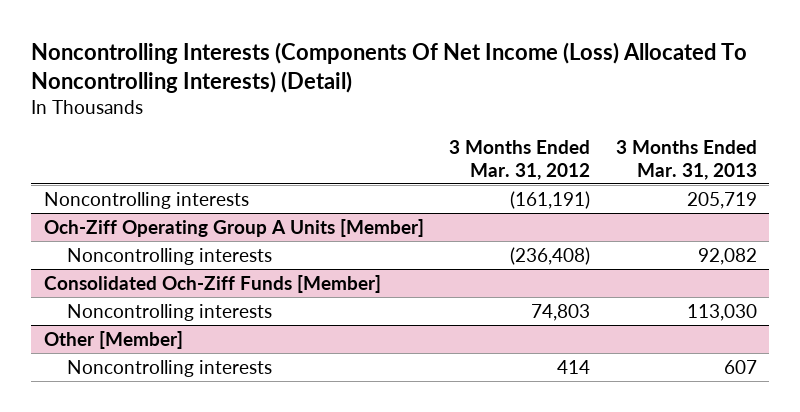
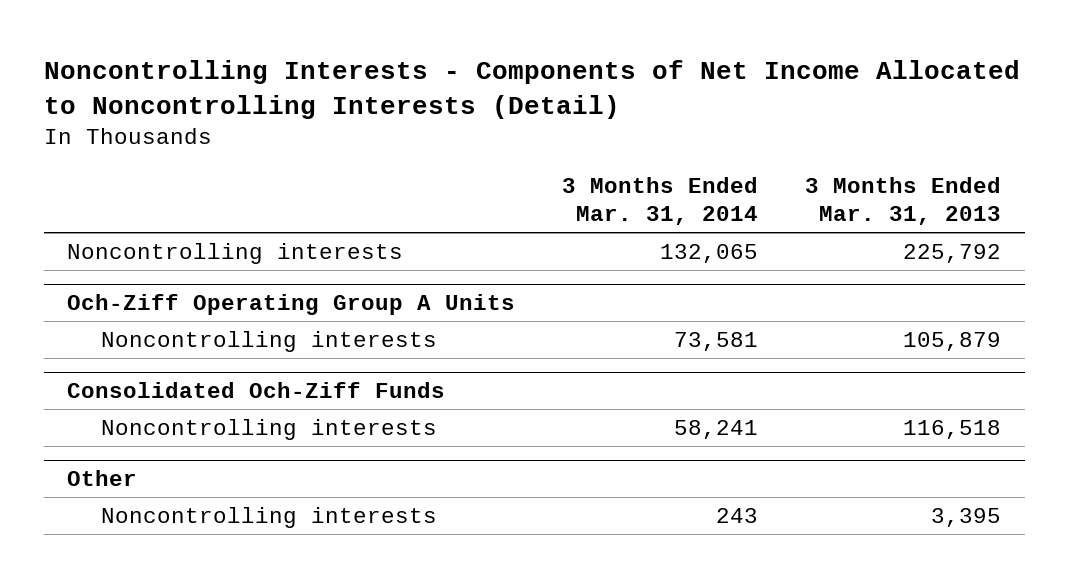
- Noncontrolling Interests (Components Of Net Income (Loss) Allocated To Noncontrolling Interests) (Detail)
+ Noncontrolling Interests - Components of Net Income Allocated to Noncontrolling Interests (Detail)
- | 3 Months Ended Mar. 31, 2012 | 3 Months Ended Mar. 31, 2013
+ | 3 Months Ended Mar. 31, 2014 | 3 Months Ended Mar. 31, 2013
- Noncontrolling interests | (161,191) | 205,719
- Och-Ziff Operating Group A Units [Member]
- Noncontrolling interests | (236,408) | 92,082
- Consolidated Och-Ziff Funds [Member]
- Noncontrolling interests | 74,803 | 113,030
- Other [Member]
- Noncontrolling interests | 414 | 607
+ Noncontrolling interests | 132,065 | 225,792
+ Och-Ziff Operating Group A Units
+ Noncontrolling interests | 73,581 | 105,879
+ Consolidated Och-Ziff Funds
+ Noncontrolling interests | 58,241 | 116,518
+ Other
+ Noncontrolling interests | 243 | 3,395

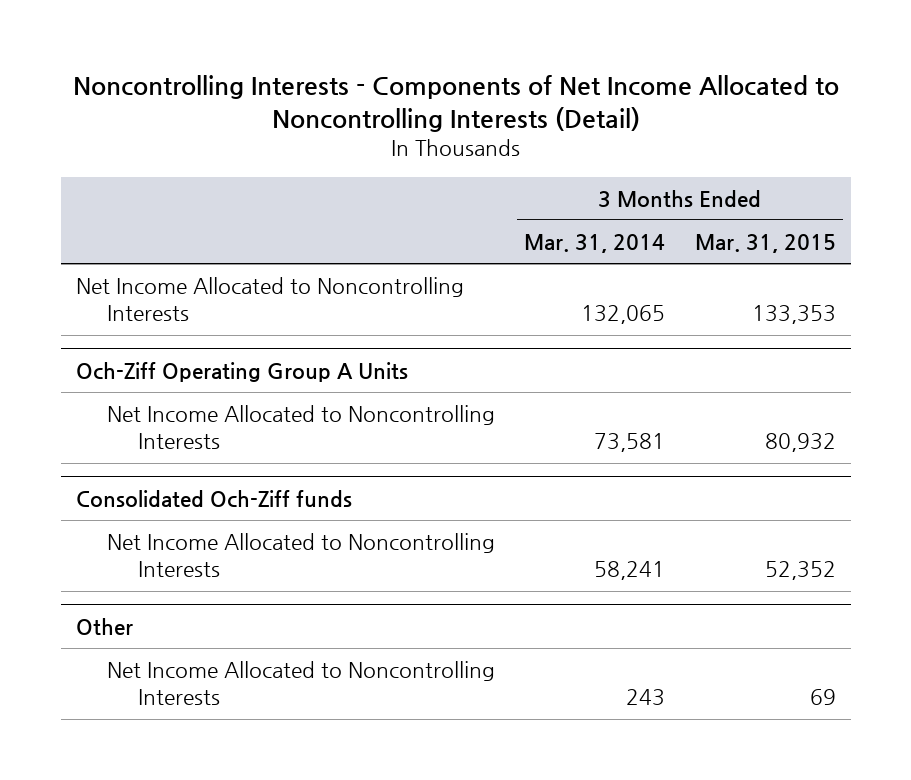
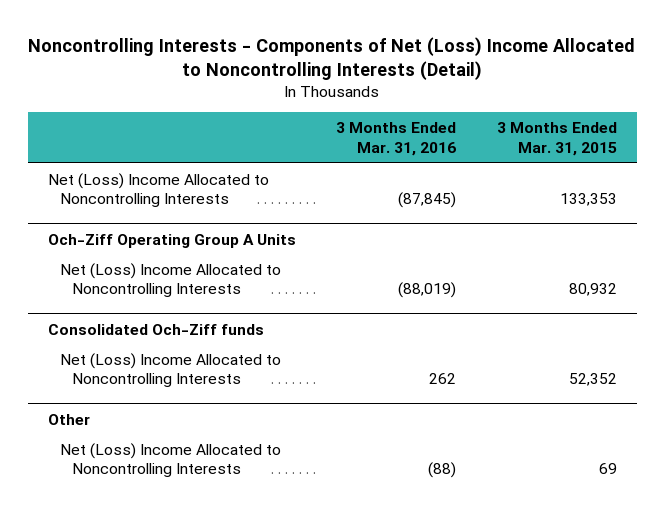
- Noncontrolling Interests - Components of Net Income Allocated to Noncontrolling Interests (Detail)
+ Noncontrolling Interests - Components of Net (Loss) Income Allocated to Noncontrolling Interests (Detail)
- | 3 Months Ended Mar. 31, 2014 | 3 Months Ended Mar. 31, 2015
+ | 3 Months Ended Mar. 31, 2016 | 3 Months Ended Mar. 31, 2015
- Net Income Allocated to Noncontrolling Interests | 132,065 | 133,353
+ Net (Loss) Income Allocated to Noncontrolling Interests | (87,845) | 133,353
@ Och-Ziff Operating Group A Units
- Net Income Allocated to Noncontrolling Interests | 73,581 | 80,932
+ Net (Loss) Income Allocated to Noncontrolling Interests | (88,019) | 80,932
@ Consolidated Och-Ziff funds
- Net Income Allocated to Noncontrolling Interests | 58,241 | 52,352
+ Net (Loss) Income Allocated to Noncontrolling Interests | 262 | 52,352
@ Other
- Net Income Allocated to Noncontrolling Interests | 243 | 69
+ Net (Loss) Income Allocated to Noncontrolling Interests | (88) | 69

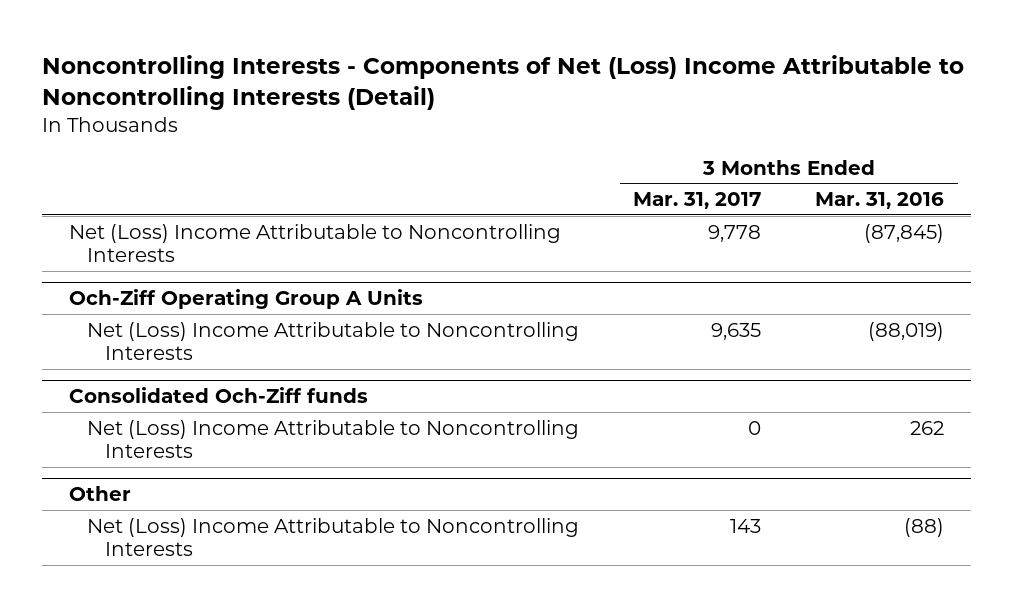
- Noncontrolling Interests - Components of Net (Loss) Income Allocated to Noncontrolling Interests (Detail)
+ Noncontrolling Interests - Components of Net (Loss) Income Attributable to Noncontrolling Interests (Detail)
- | 3 Months Ended Mar. 31, 2016 | 3 Months Ended Mar. 31, 2015
+ | 3 Months Ended Mar. 31, 2017 | 3 Months Ended Mar. 31, 2016
- Net (Loss) Income Allocated to Noncontrolling Interests | (87,845) | 133,353
+ Net (Loss) Income Attributable to Noncontrolling Interests | 9,778 | (87,845)
@ Och-Ziff Operating Group A Units
- Net (Loss) Income Allocated to Noncontrolling Interests | (88,019) | 80,932
+ Net (Loss) Income Attributable to Noncontrolling Interests | 9,635 | (88,019)
@ Consolidated Och-Ziff funds
- Net (Loss) Income Allocated to Noncontrolling Interests | 262 | 52,352
+ Net (Loss) Income Attributable to Noncontrolling Interests | 0 | 262
@ Other
- Net (Loss) Income Allocated to Noncontrolling Interests | (88) | 69
+ Net (Loss) Income Attributable to Noncontrolling Interests | 143 | (88)

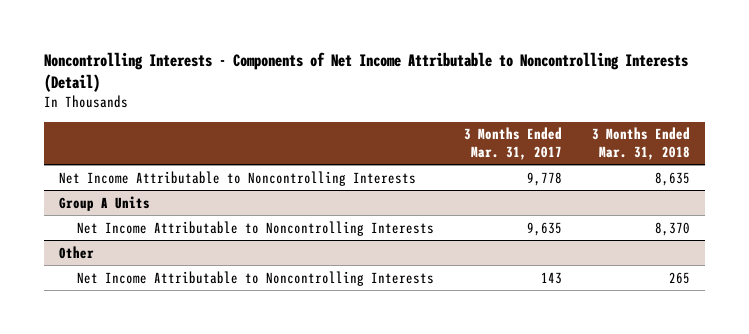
- Noncontrolling Interests - Components of Net (Loss) Income Attributable to Noncontrolling Interests (Detail)
+ Noncontrolling Interests - Components of Net Income Attributable to Noncontrolling Interests (Detail)
- | 3 Months Ended Mar. 31, 2017 | 3 Months Ended Mar. 31, 2016
+ | 3 Months Ended Mar. 31, 2017 | 3 Months Ended Mar. 31, 2018
- Net (Loss) Income Attributable to Noncontrolling Interests | 9,778 | (87,845)
- Och-Ziff Operating Group A Units
- Net (Loss) Income Attributable to Noncontrolling Interests | 9,635 | (88,019)
- Consolidated Och-Ziff funds
- Net (Loss) Income Attributable to Noncontrolling Interests | 0 | 262
+ Net Income Attributable to Noncontrolling Interests | 9,778 | 8,635
+ Group A Units
+ Net Income Attributable to Noncontrolling Interests | 9,635 | 8,370
@ Other
- Net (Loss) Income Attributable to Noncontrolling Interests | 143 | (88)
+ Net Income Attributable to Noncontrolling Interests | 143 | 265

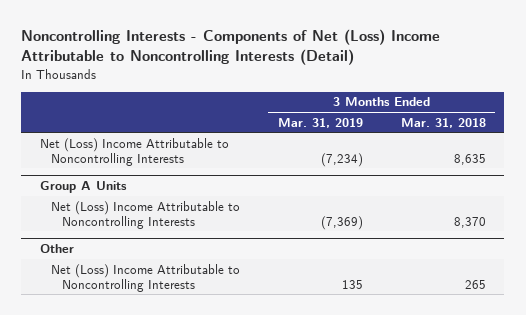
- Noncontrolling Interests - Components of Net Income Attributable to Noncontrolling Interests (Detail)
+ Noncontrolling Interests - Components of Net (Loss) Income Attributable to Noncontrolling Interests (Detail)
- | 3 Months Ended Mar. 31, 2017 | 3 Months Ended Mar. 31, 2018
+ | 3 Months Ended Mar. 31, 2019 | 3 Months Ended Mar. 31, 2018
- Net Income Attributable to Noncontrolling Interests | 9,778 | 8,635
+ Net (Loss) Income Attributable to Noncontrolling Interests | (7,234) | 8,635
@ Group A Units
- Net Income Attributable to Noncontrolling Interests | 9,635 | 8,370
+ Net (Loss) Income Attributable to Noncontrolling Interests | (7,369) | 8,370
@ Other
- Net Income Attributable to Noncontrolling Interests | 143 | 265
+ Net (Loss) Income Attributable to Noncontrolling Interests | 135 | 265

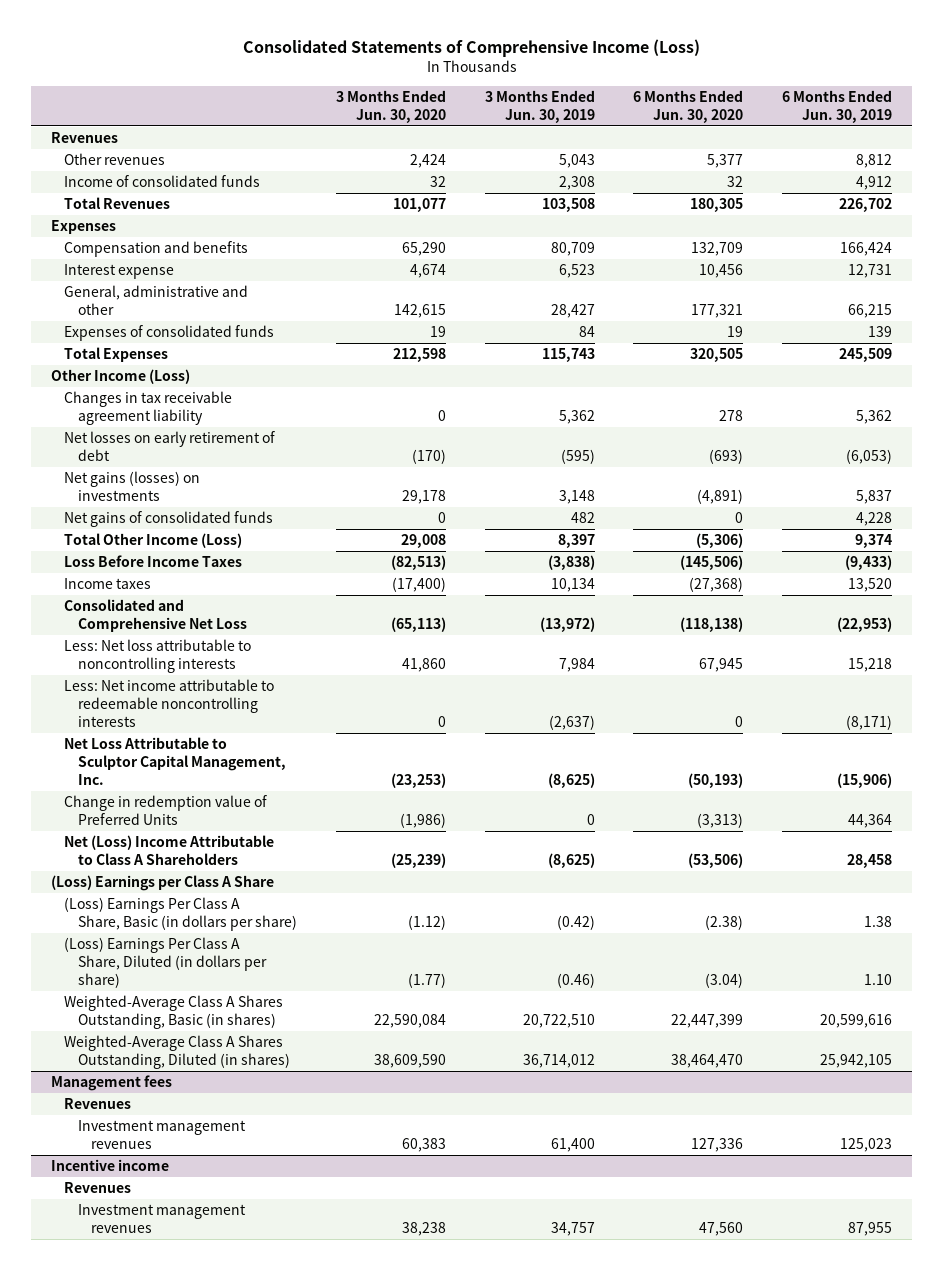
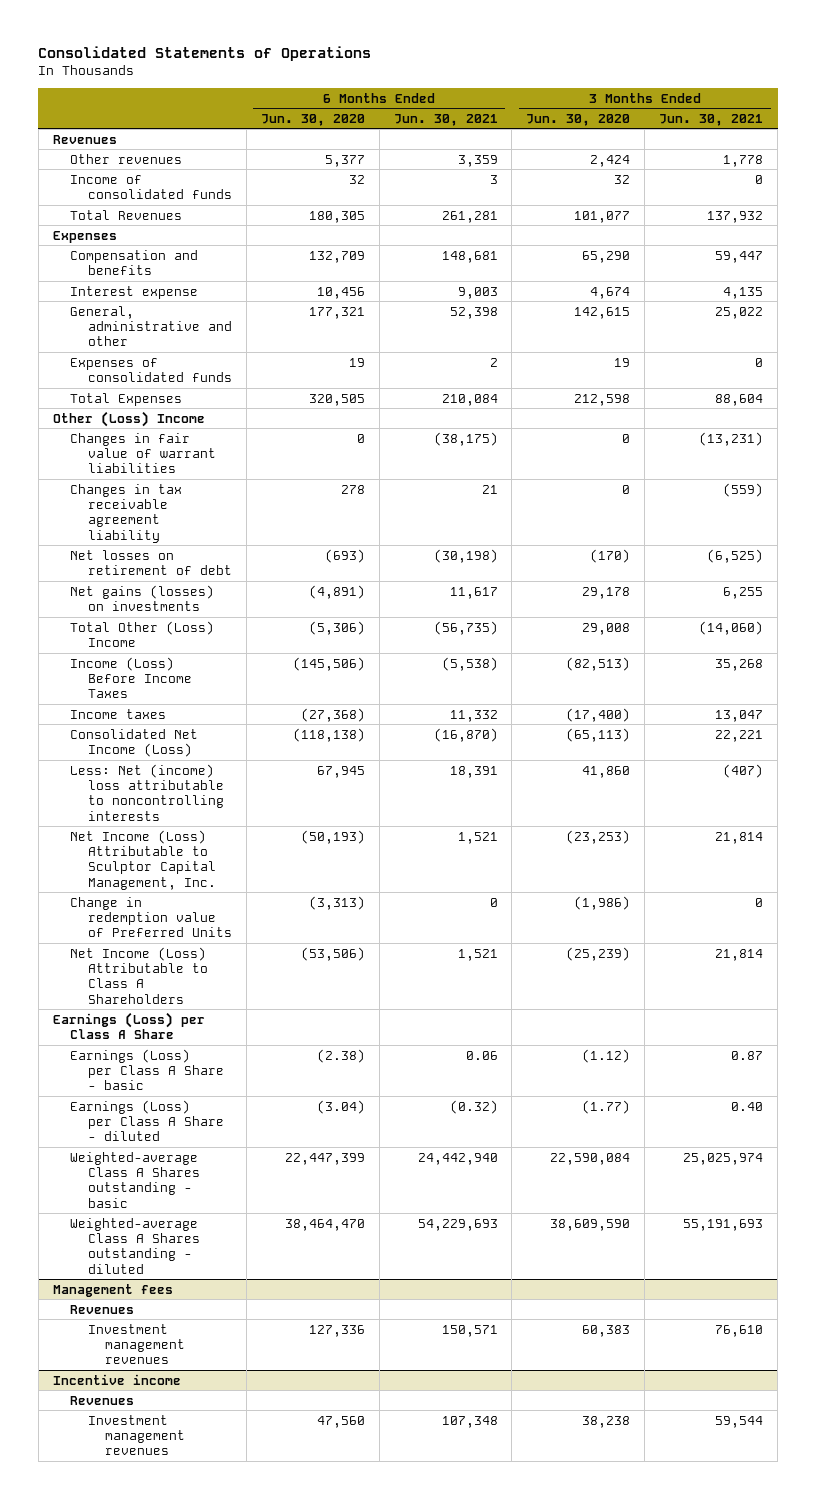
- Consolidated Statements of Comprehensive Income (Loss)
+ Consolidated Statements of Operations
- | 3 Months Ended Jun. 30, 2020 | 3 Months Ended Jun. 30, 2019 | 6 Months Ended Jun. 30, 2020 | 6 Months Ended Jun. 30, 2019
+ | 6 Months Ended Jun. 30, 2020 | 6 Months Ended Jun. 30, 2021 | 3 Months Ended Jun. 30, 2020 | 3 Months Ended Jun. 30, 2021
- Other Income (Loss)
+ Other (Loss) Income
+ Changes in fair value of warrant liabilities | 0 | (38,175) | 0 | (13,231)
- Net losses on early retirement of debt | (170) | (595) | (693) | (6,053)
+ Net losses on retirement of debt | (693) | (30,198) | (170) | (6,525)
- Net gains of consolidated funds | 0 | 482 | 0 | 4,228
- Total Other Income (Loss) | 29,008 | 8,397 | (5,306) | 9,374
- Loss Before Income Taxes | (82,513) | (3,838) | (145,506) | (9,433)
+ Total Other (Loss) Income | (5,306) | (56,735) | 29,008 | (14,060)
+ Income (Loss) Before Income Taxes | (145,506) | (5,538) | (82,513) | 35,268
- Consolidated and Comprehensive Net Loss | (65,113) | (13,972) | (118,138) | (22,953)
- Less: Net loss attributable to noncontrolling interests | 41,860 | 7,984 | 67,945 | 15,218
- Less: Net income attributable to redeemable noncontrolling interests | 0 | (2,637) | 0 | (8,171)
- Net Loss Attributable to Sculptor Capital Management, Inc. | (23,253) | (8,625) | (50,193) | (15,906)
+ Consolidated Net Income (Loss) | (118,138) | (16,870) | (65,113) | 22,221
+ Less: Net (income) loss attributable to noncontrolling interests | 67,945 | 18,391 | 41,860 | (407)
+ Net Income (Loss) Attributable to Sculptor Capital Management, Inc. | (50,193) | 1,521 | (23,253) | 21,814
- Net (Loss) Income Attributable to Class A Shareholders | (25,239) | (8,625) | (53,506) | 28,458
- (Loss) Earnings per Class A Share
- (Loss) Earnings Per Class A Share, Basic (in dollars per share) | (1.12) | (0.42) | (2.38) | 1.38
- (Loss) Earnings Per Class A Share, Diluted (in dollars per share) | (1.77) | (0.46) | (3.04) | 1.10
- Weighted-Average Class A Shares Outstanding, Basic (in shares) | 22,590,084 | 20,722,510 | 22,447,399 | 20,599,616
- Weighted-Average Class A Shares Outstanding, Diluted (in shares) | 38,609,590 | 36,714,012 | 38,464,470 | 25,942,105
+ Net Income (Loss) Attributable to Class A Shareholders | (53,506) | 1,521 | (25,239) | 21,814
+ Earnings (Loss) per Class A Share
+ Earnings (Loss) per Class A Share - basic | (2.38) | 0.06 | (1.12) | 0.87
+ Earnings (Loss) per Class A Share - diluted | (3.04) | (0.32) | (1.77) | 0.40
+ Weighted-average Class A Shares outstanding - basic | 22,447,399 | 24,442,940 | 22,590,084 | 25,025,974
+ Weighted-average Class A Shares outstanding - diluted | 38,464,470 | 54,229,693 | 38,609,590 | 55,191,693

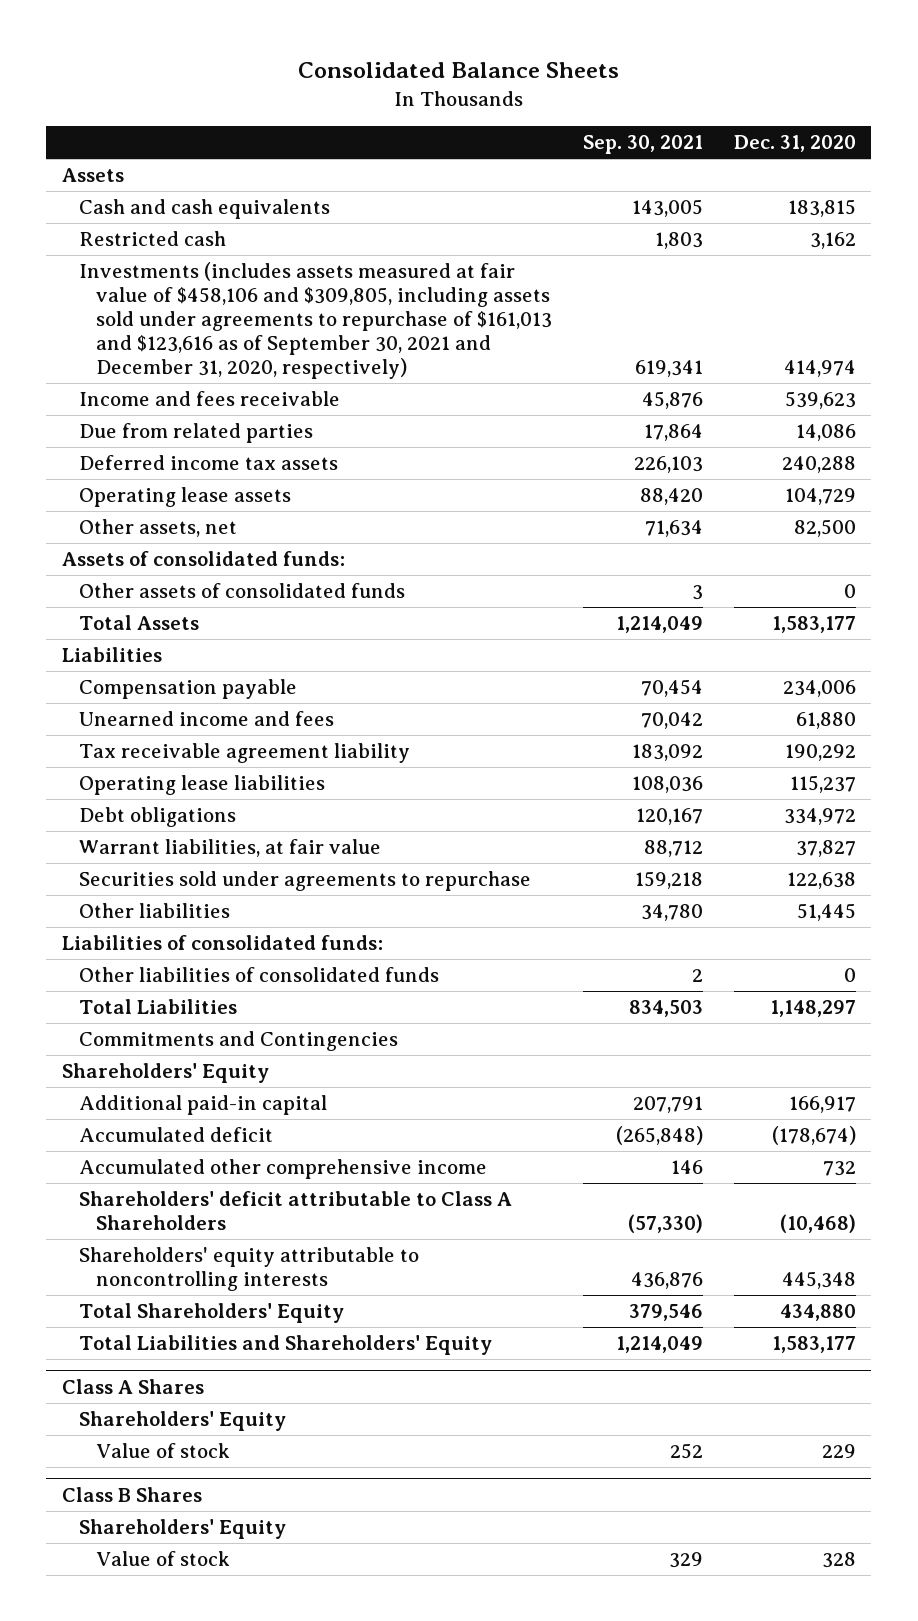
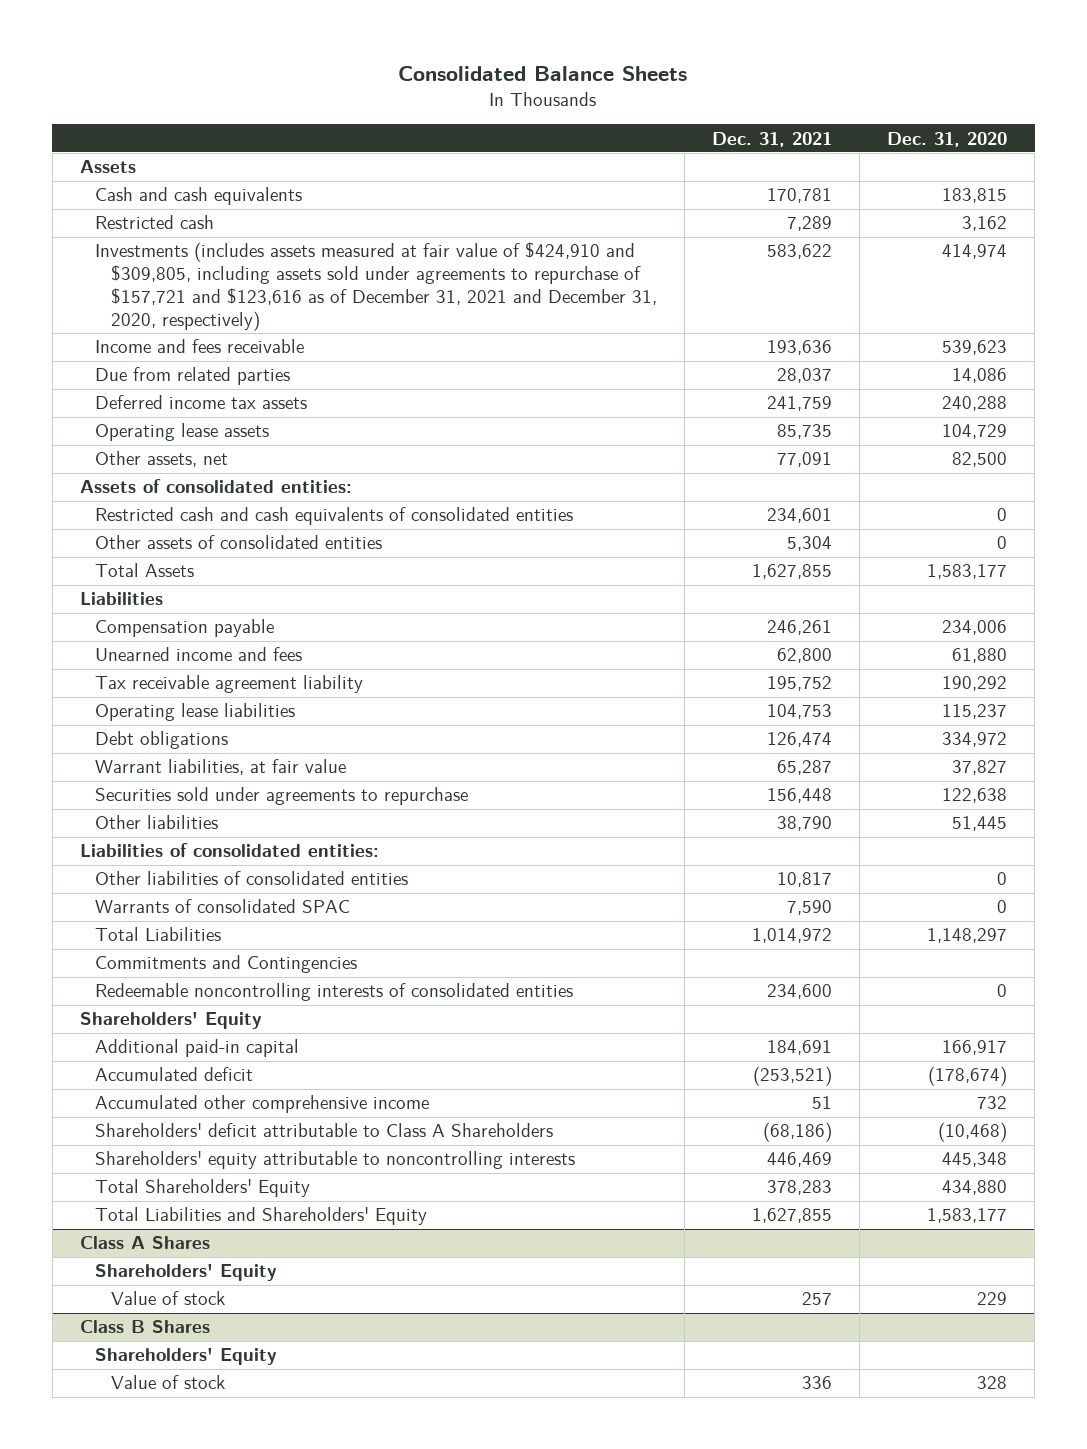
- | Sep. 30, 2021 | Dec. 31, 2020
+ | Dec. 31, 2021 | Dec. 31, 2020
- Investments (includes assets measured at fair value of $458,106 and $309,805, including assets sold under agreements to repurchase of $161,013 and $123,616 as of September 30, 2021 and December 31, 2020, respectively) | 619,341 | 414,974
+ Investments (includes assets measured at fair value of $424,910 and $309,805, including assets sold under agreements to repurchase of $157,721 and $123,616 as of December 31, 2021 and December 31, 2020, respectively) | 583,622 | 414,974
- Assets of consolidated funds:
- Other assets of consolidated funds | 3 | 0
+ Assets of consolidated entities:
+ Restricted cash and cash equivalents of consolidated entities | 234,601 | 0
+ Other assets of consolidated entities | 5,304 | 0
- Liabilities of consolidated funds:
- Other liabilities of consolidated funds | 2 | 0
+ Liabilities of consolidated entities:
+ Other liabilities of consolidated entities | 10,817 | 0
+ Warrants of consolidated SPAC | 7,590 | 0
+ Redeemable noncontrolling interests of consolidated entities | 234,600 | 0

